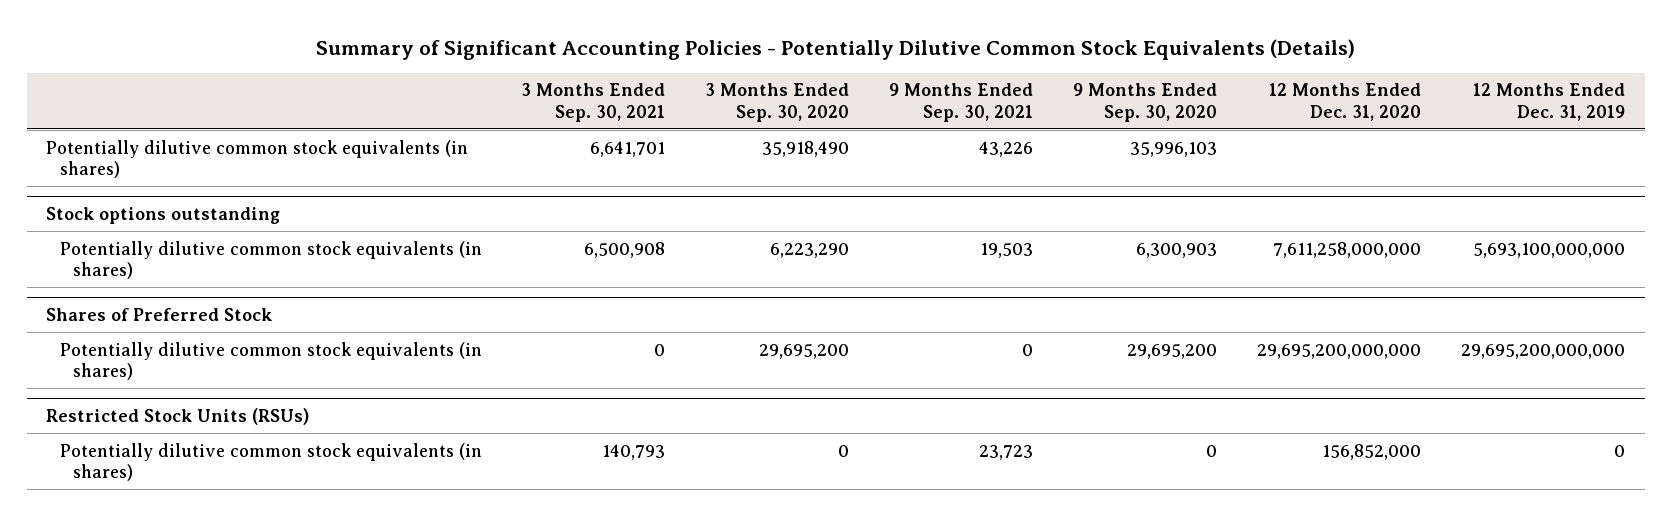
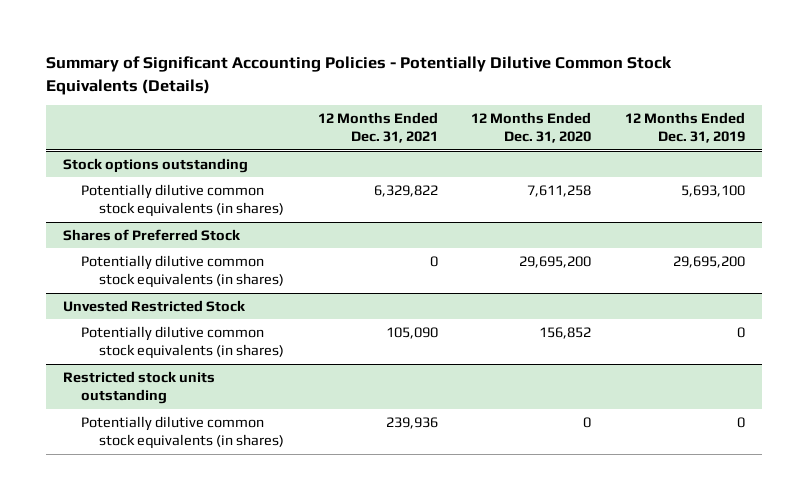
- | 3 Months Ended Sep. 30, 2021 | 3 Months Ended Sep. 30, 2020 | 9 Months Ended Sep. 30, 2021 | 9 Months Ended Sep. 30, 2020 | 12 Months Ended Dec. 31, 2020 | 12 Months Ended Dec. 31, 2019
+ | 12 Months Ended Dec. 31, 2021 | 12 Months Ended Dec. 31, 2020 | 12 Months Ended Dec. 31, 2019
- Potentially dilutive common stock equivalents (in shares) | 6,641,701 | 35,918,490 | 43,226 | 35,996,103 | |
@ Stock options outstanding
- Potentially dilutive common stock equivalents (in shares) | 6,500,908 | 6,223,290 | 19,503 | 6,300,903 | 7,611,258,000,000 | 5,693,100,000,000
+ Potentially dilutive common stock equivalents (in shares) | 6,329,822 | 7,611,258 | 5,693,100
@ Shares of Preferred Stock
- Potentially dilutive common stock equivalents (in shares) | 0 | 29,695,200 | 0 | 29,695,200 | 29,695,200,000,000 | 29,695,200,000,000
- Restricted Stock Units (RSUs)
- Potentially dilutive common stock equivalents (in shares) | 140,793 | 0 | 23,723 | 0 | 156,852,000 | 0
@ Shares of Preferred Stock
+ Potentially dilutive common stock equivalents (in shares) | 0 | 29,695,200 | 29,695,200
+ Unvested Restricted Stock
+ Potentially dilutive common stock equivalents (in shares) | 105,090 | 156,852 | 0
+ Restricted stock units outstanding
+ Potentially dilutive common stock equivalents (in shares) | 239,936 | 0 | 0

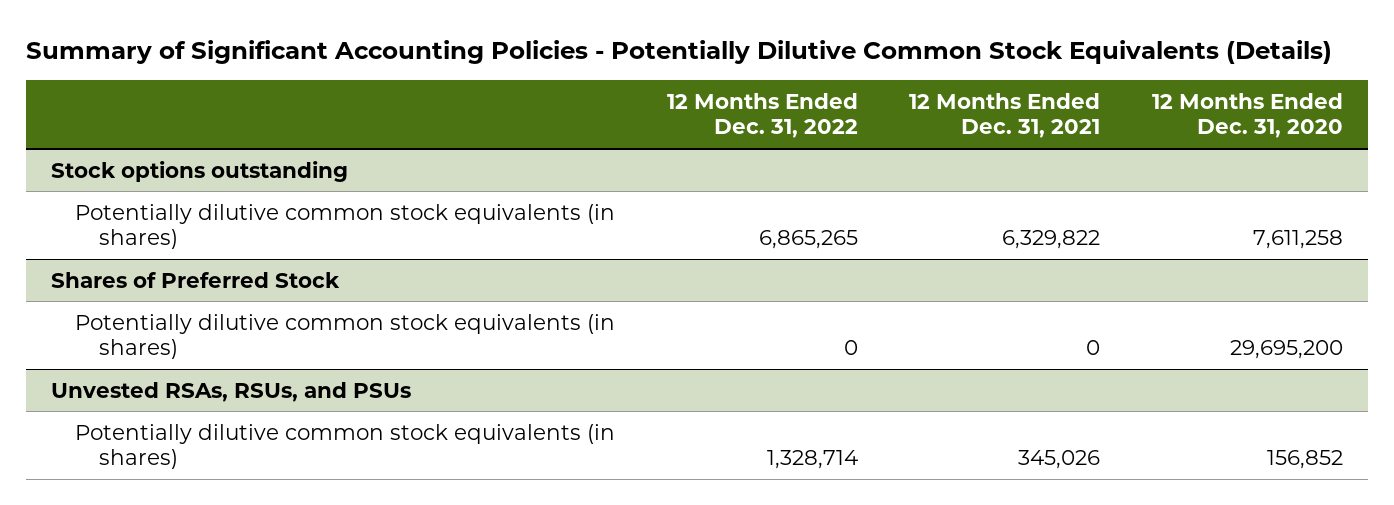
- | 12 Months Ended Dec. 31, 2021 | 12 Months Ended Dec. 31, 2020 | 12 Months Ended Dec. 31, 2019
+ | 12 Months Ended Dec. 31, 2022 | 12 Months Ended Dec. 31, 2021 | 12 Months Ended Dec. 31, 2020
- Unvested Restricted Stock
- Potentially dilutive common stock equivalents (in shares) | 105,090 | 156,852 | 0
- Restricted stock units outstanding
- Potentially dilutive common stock equivalents (in shares) | 239,936 | 0 | 0
+ Unvested RSAs, RSUs, and PSUs
+ Potentially dilutive common stock equivalents (in shares) | 1,328,714 | 345,026 | 156,852

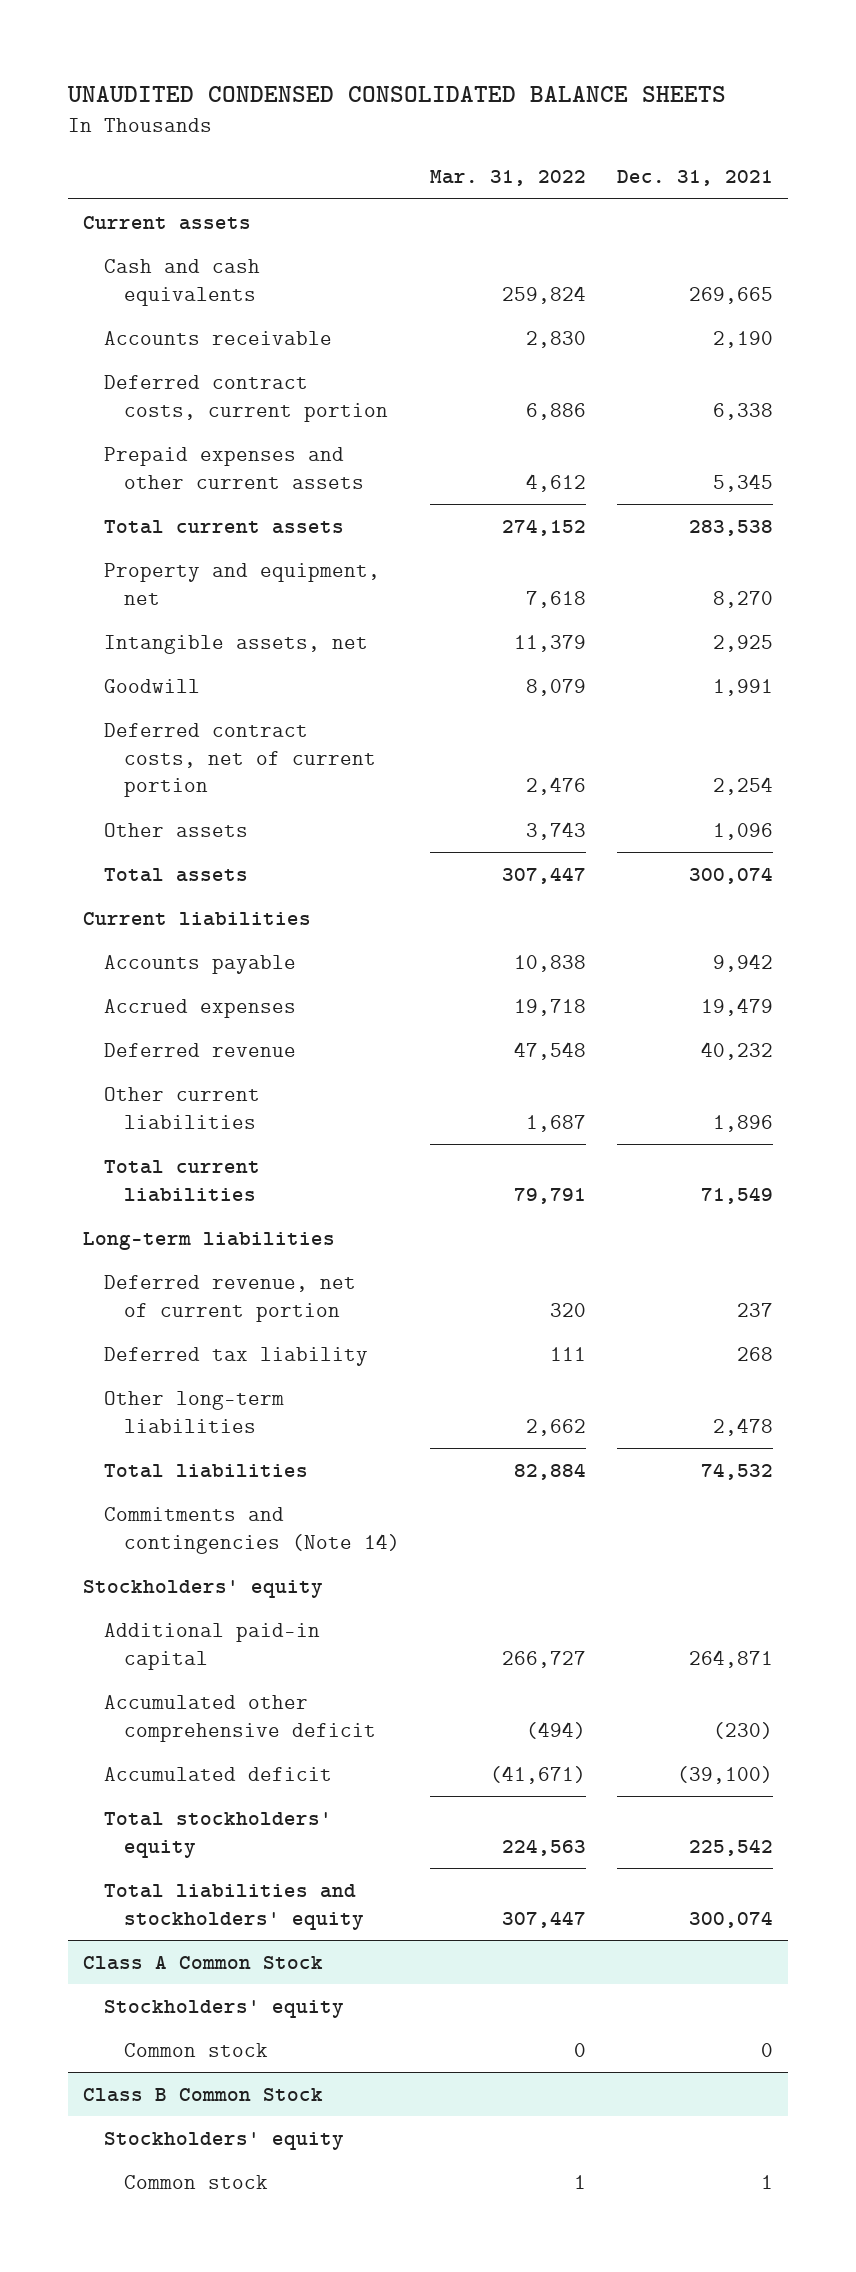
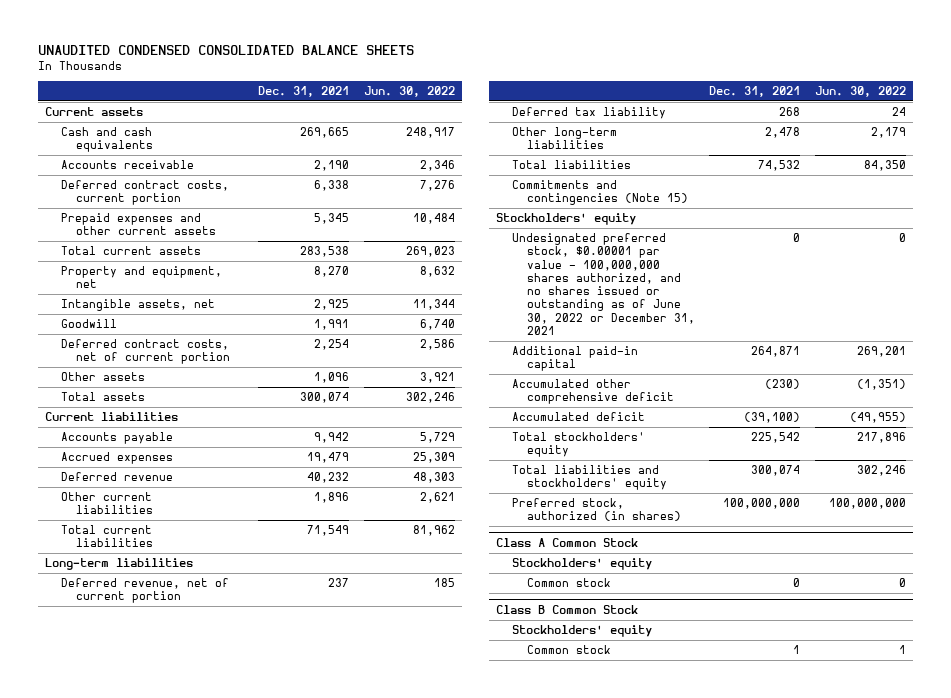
- | Mar. 31, 2022 | Dec. 31, 2021
+ | Dec. 31, 2021 | Jun. 30, 2022
- Commitments and contingencies (Note 14)
+ Commitments and contingencies (Note 15)
+ Undesignated preferred stock, $0.00001 par value - 100,000,000 shares authorized, and no shares issued or outstanding as of June 30, 2022 or December 31, 2021 | 0 | 0
+ Preferred stock, authorized (in shares) | 100,000,000 | 100,000,000

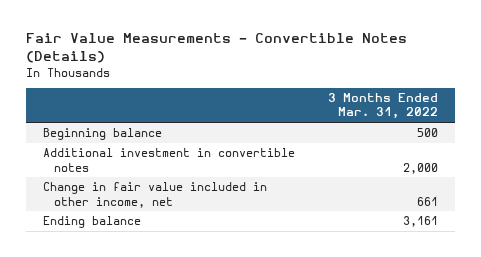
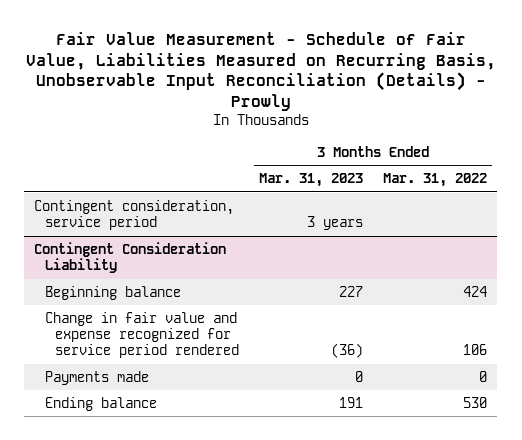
- Fair Value Measurements - Convertible Notes (Details)
+ Fair Value Measurement - Schedule of Fair Value, Liabilities Measured on Recurring Basis, Unobservable Input Reconciliation (Details) - Prowly
- | 3 Months Ended Mar. 31, 2022
+ | 3 Months Ended Mar. 31, 2023 | 3 Months Ended Mar. 31, 2022
- Beginning balance | 500
- Additional investment in convertible notes | 2,000
- Change in fair value included in other income, net | 661
- Ending balance | 3,161
+ Contingent consideration, service period | 3 years |
+ Contingent Consideration Liability
+ Beginning balance | 227 | 424
+ Change in fair value and expense recognized for service period rendered | (36) | 106
+ Payments made | 0 | 0
+ Ending balance | 191 | 530

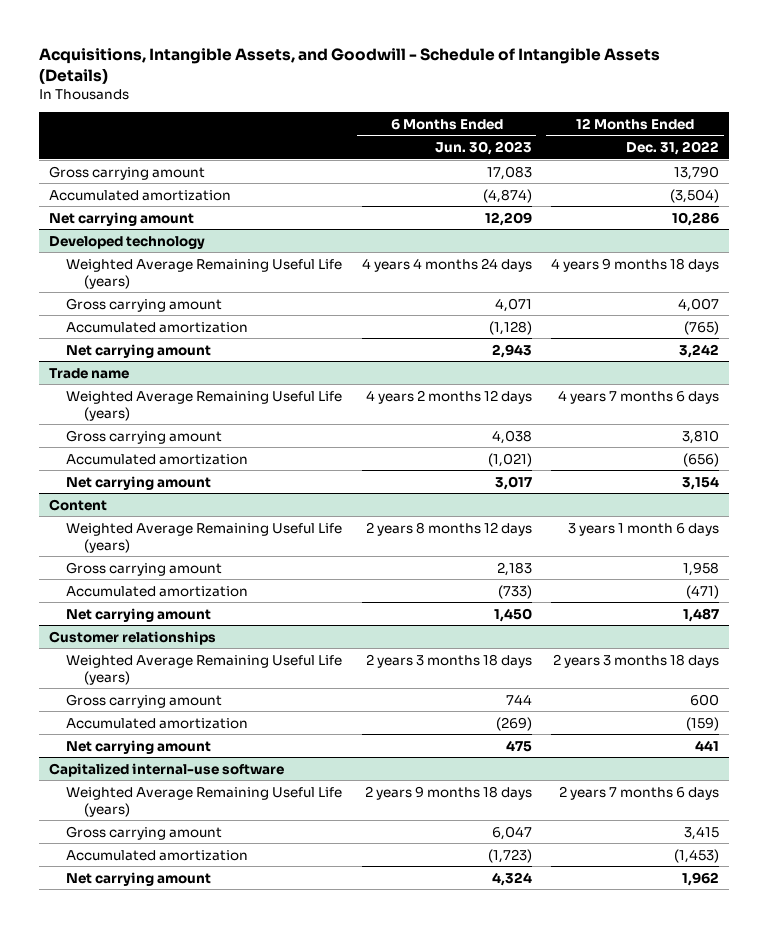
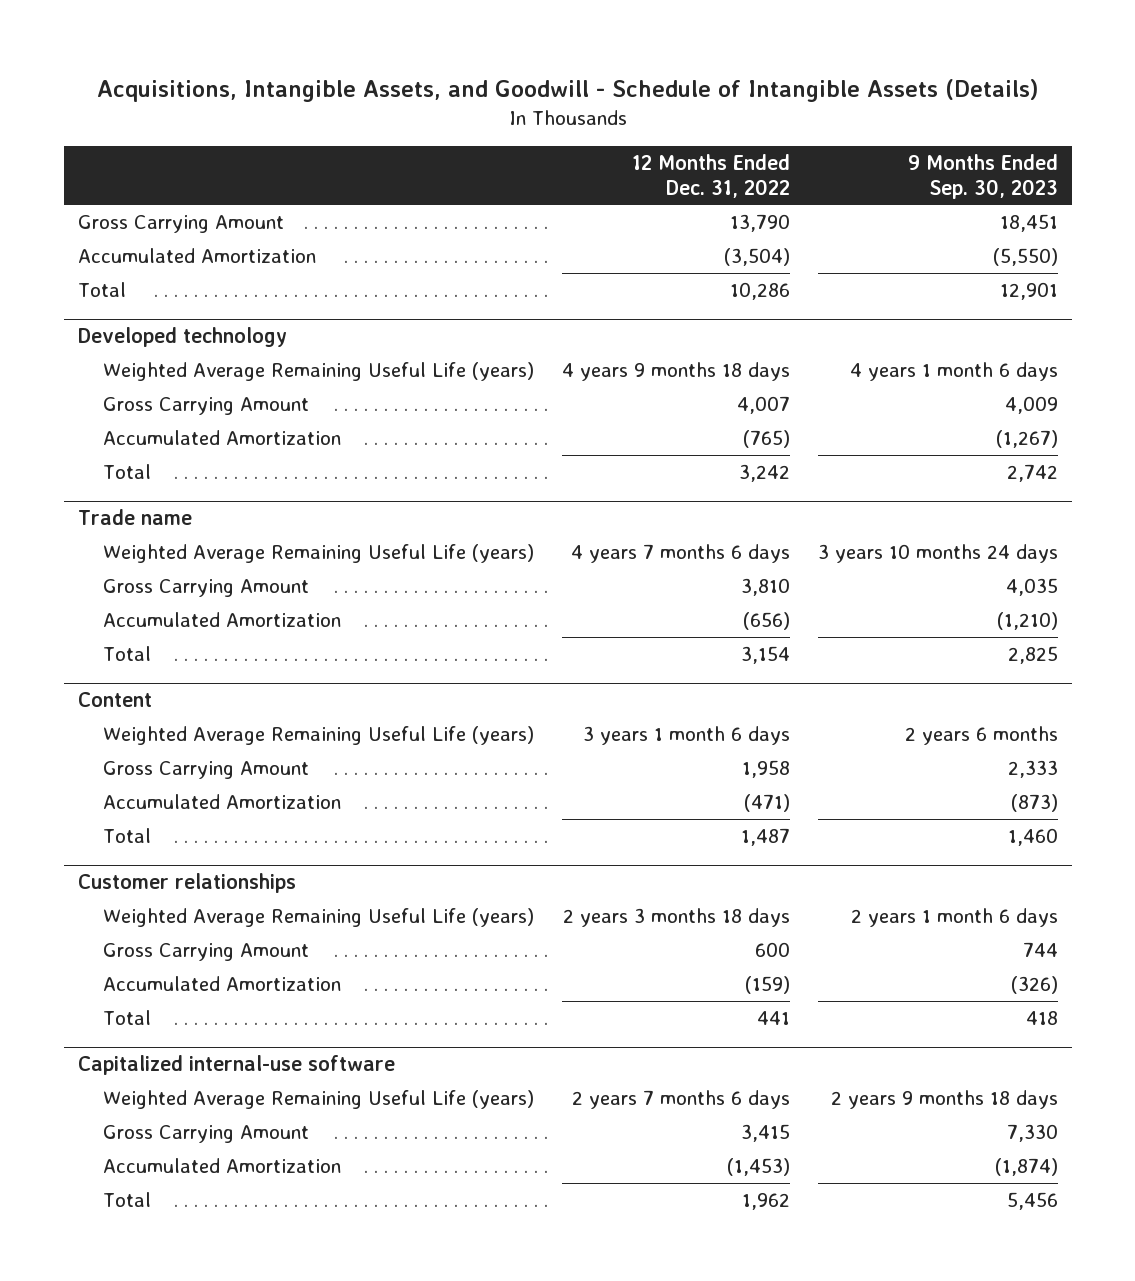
- | 6 Months Ended Jun. 30, 2023 | 12 Months Ended Dec. 31, 2022
+ | 12 Months Ended Dec. 31, 2022 | 9 Months Ended Sep. 30, 2023
- Gross carrying amount | 17,083 | 13,790
- Accumulated amortization | (4,874) | (3,504)
- Net carrying amount | 12,209 | 10,286
+ Gross Carrying Amount | 13,790 | 18,451
+ Accumulated Amortization | (3,504) | (5,550)
+ Total | 10,286 | 12,901
@ Developed technology
- Gross carrying amount | 4,071 | 4,007
- Accumulated amortization | (1,128) | (765)
- Net carrying amount | 2,943 | 3,242
+ Gross Carrying Amount | 4,007 | 4,009
+ Accumulated Amortization | (765) | (1,267)
+ Total | 3,242 | 2,742
@ Trade name
- Gross carrying amount | 4,038 | 3,810
- Accumulated amortization | (1,021) | (656)
- Net carrying amount | 3,017 | 3,154
+ Gross Carrying Amount | 3,810 | 4,035
+ Accumulated Amortization | (656) | (1,210)
+ Total | 3,154 | 2,825
@ Content
- Gross carrying amount | 2,183 | 1,958
- Accumulated amortization | (733) | (471)
- Net carrying amount | 1,450 | 1,487
+ Gross Carrying Amount | 1,958 | 2,333
+ Accumulated Amortization | (471) | (873)
+ Total | 1,487 | 1,460
@ Customer relationships
- Gross carrying amount | 744 | 600
- Accumulated amortization | (269) | (159)
- Net carrying amount | 475 | 441
+ Gross Carrying Amount | 600 | 744
+ Accumulated Amortization | (159) | (326)
+ Total | 441 | 418
@ Capitalized internal-use software
- Gross carrying amount | 6,047 | 3,415
- Accumulated amortization | (1,723) | (1,453)
- Net carrying amount | 4,324 | 1,962
+ Gross Carrying Amount | 3,415 | 7,330
+ Accumulated Amortization | (1,453) | (1,874)
+ Total | 1,962 | 5,456

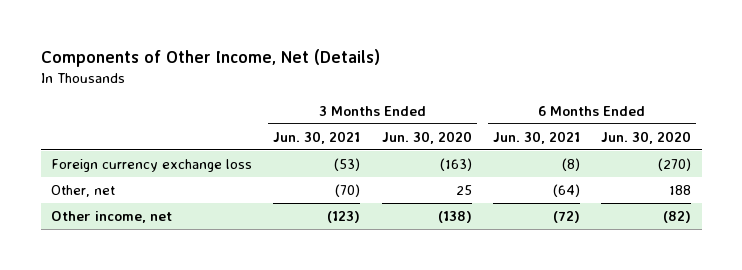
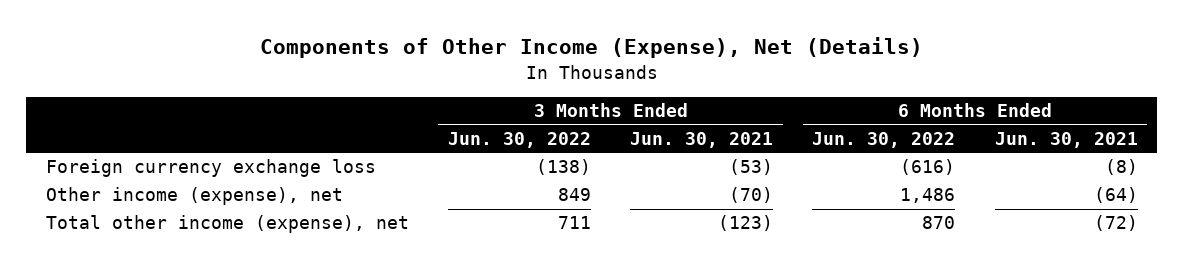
- Components of Other Income, Net (Details)
+ Components of Other Income (Expense), Net (Details)
- | 3 Months Ended Jun. 30, 2021 | 3 Months Ended Jun. 30, 2020 | 6 Months Ended Jun. 30, 2021 | 6 Months Ended Jun. 30, 2020
+ | 3 Months Ended Jun. 30, 2022 | 3 Months Ended Jun. 30, 2021 | 6 Months Ended Jun. 30, 2022 | 6 Months Ended Jun. 30, 2021
- Other, net | (70) | 25 | (64) | 188
- Other income, net | (123) | (138) | (72) | (82)
+ Other income (expense), net | 849 | (70) | 1,486 | (64)
+ Total other income (expense), net | 711 | (123) | 870 | (72)

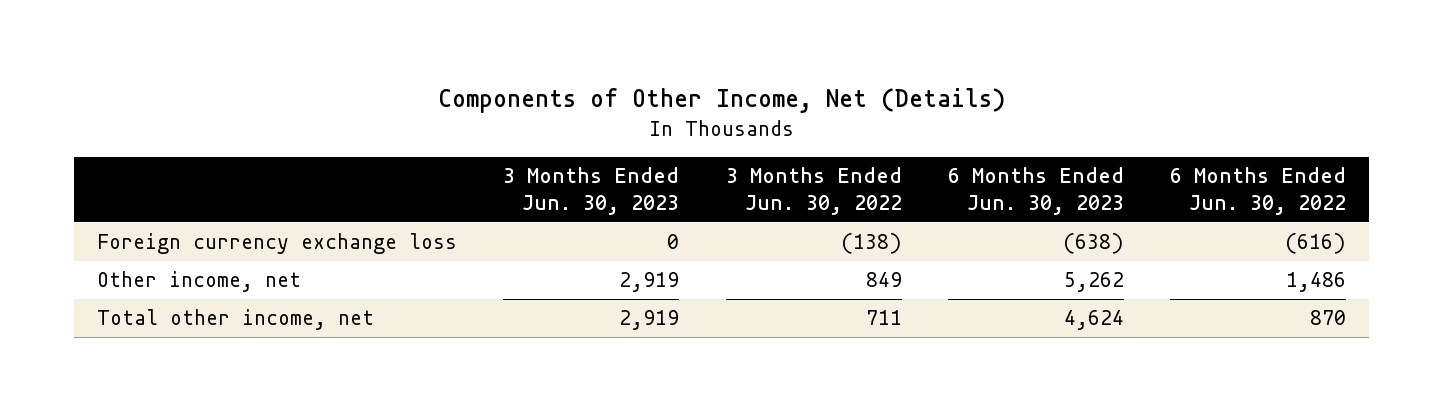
- Components of Other Income (Expense), Net (Details)
+ Components of Other Income, Net (Details)
- | 3 Months Ended Jun. 30, 2022 | 3 Months Ended Jun. 30, 2021 | 6 Months Ended Jun. 30, 2022 | 6 Months Ended Jun. 30, 2021
+ | 3 Months Ended Jun. 30, 2023 | 3 Months Ended Jun. 30, 2022 | 6 Months Ended Jun. 30, 2023 | 6 Months Ended Jun. 30, 2022
- Other income (expense), net | 849 | (70) | 1,486 | (64)
- Total other income (expense), net | 711 | (123) | 870 | (72)
+ Other income, net | 2,919 | 849 | 5,262 | 1,486
+ Total other income, net | 2,919 | 711 | 4,624 | 870

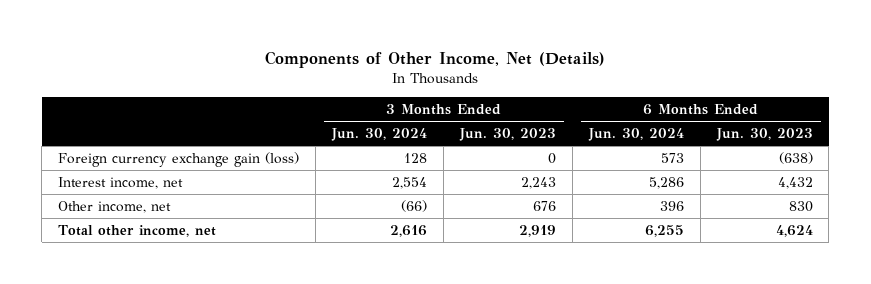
- | 3 Months Ended Jun. 30, 2023 | 3 Months Ended Jun. 30, 2022 | 6 Months Ended Jun. 30, 2023 | 6 Months Ended Jun. 30, 2022
+ | 3 Months Ended Jun. 30, 2024 | 3 Months Ended Jun. 30, 2023 | 6 Months Ended Jun. 30, 2024 | 6 Months Ended Jun. 30, 2023
- Foreign currency exchange loss | 0 | (138) | (638) | (616)
- Other income, net | 2,919 | 849 | 5,262 | 1,486
+ Foreign currency exchange gain (loss) | 128 | 0 | 573 | (638)
+ Interest income, net | 2,554 | 2,243 | 5,286 | 4,432
+ Other income, net | (66) | 676 | 396 | 830

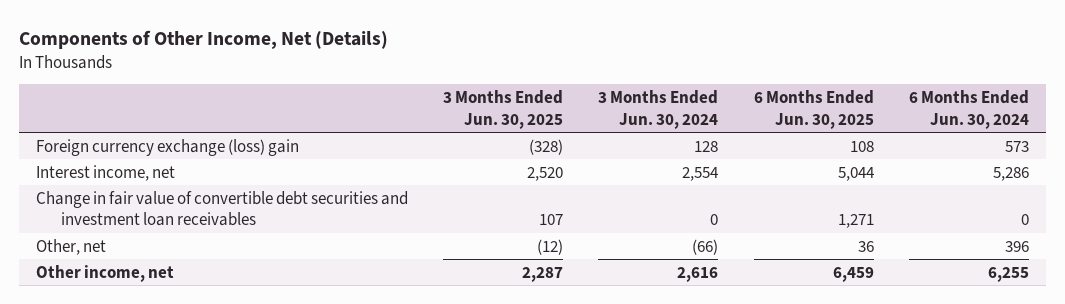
- | 3 Months Ended Jun. 30, 2024 | 3 Months Ended Jun. 30, 2023 | 6 Months Ended Jun. 30, 2024 | 6 Months Ended Jun. 30, 2023
+ | 3 Months Ended Jun. 30, 2025 | 3 Months Ended Jun. 30, 2024 | 6 Months Ended Jun. 30, 2025 | 6 Months Ended Jun. 30, 2024
- Foreign currency exchange gain (loss) | 128 | 0 | 573 | (638)
+ Foreign currency exchange (loss) gain | (328) | 128 | 108 | 573
- Other income, net | (66) | 676 | 396 | 830
- Total other income, net | 2,616 | 2,919 | 6,255 | 4,624
+ Change in fair value of convertible debt securities and investment loan receivables | 107 | 0 | 1,271 | 0
+ Other, net | (12) | (66) | 36 | 396
+ Other income, net | 2,287 | 2,616 | 6,459 | 6,255

